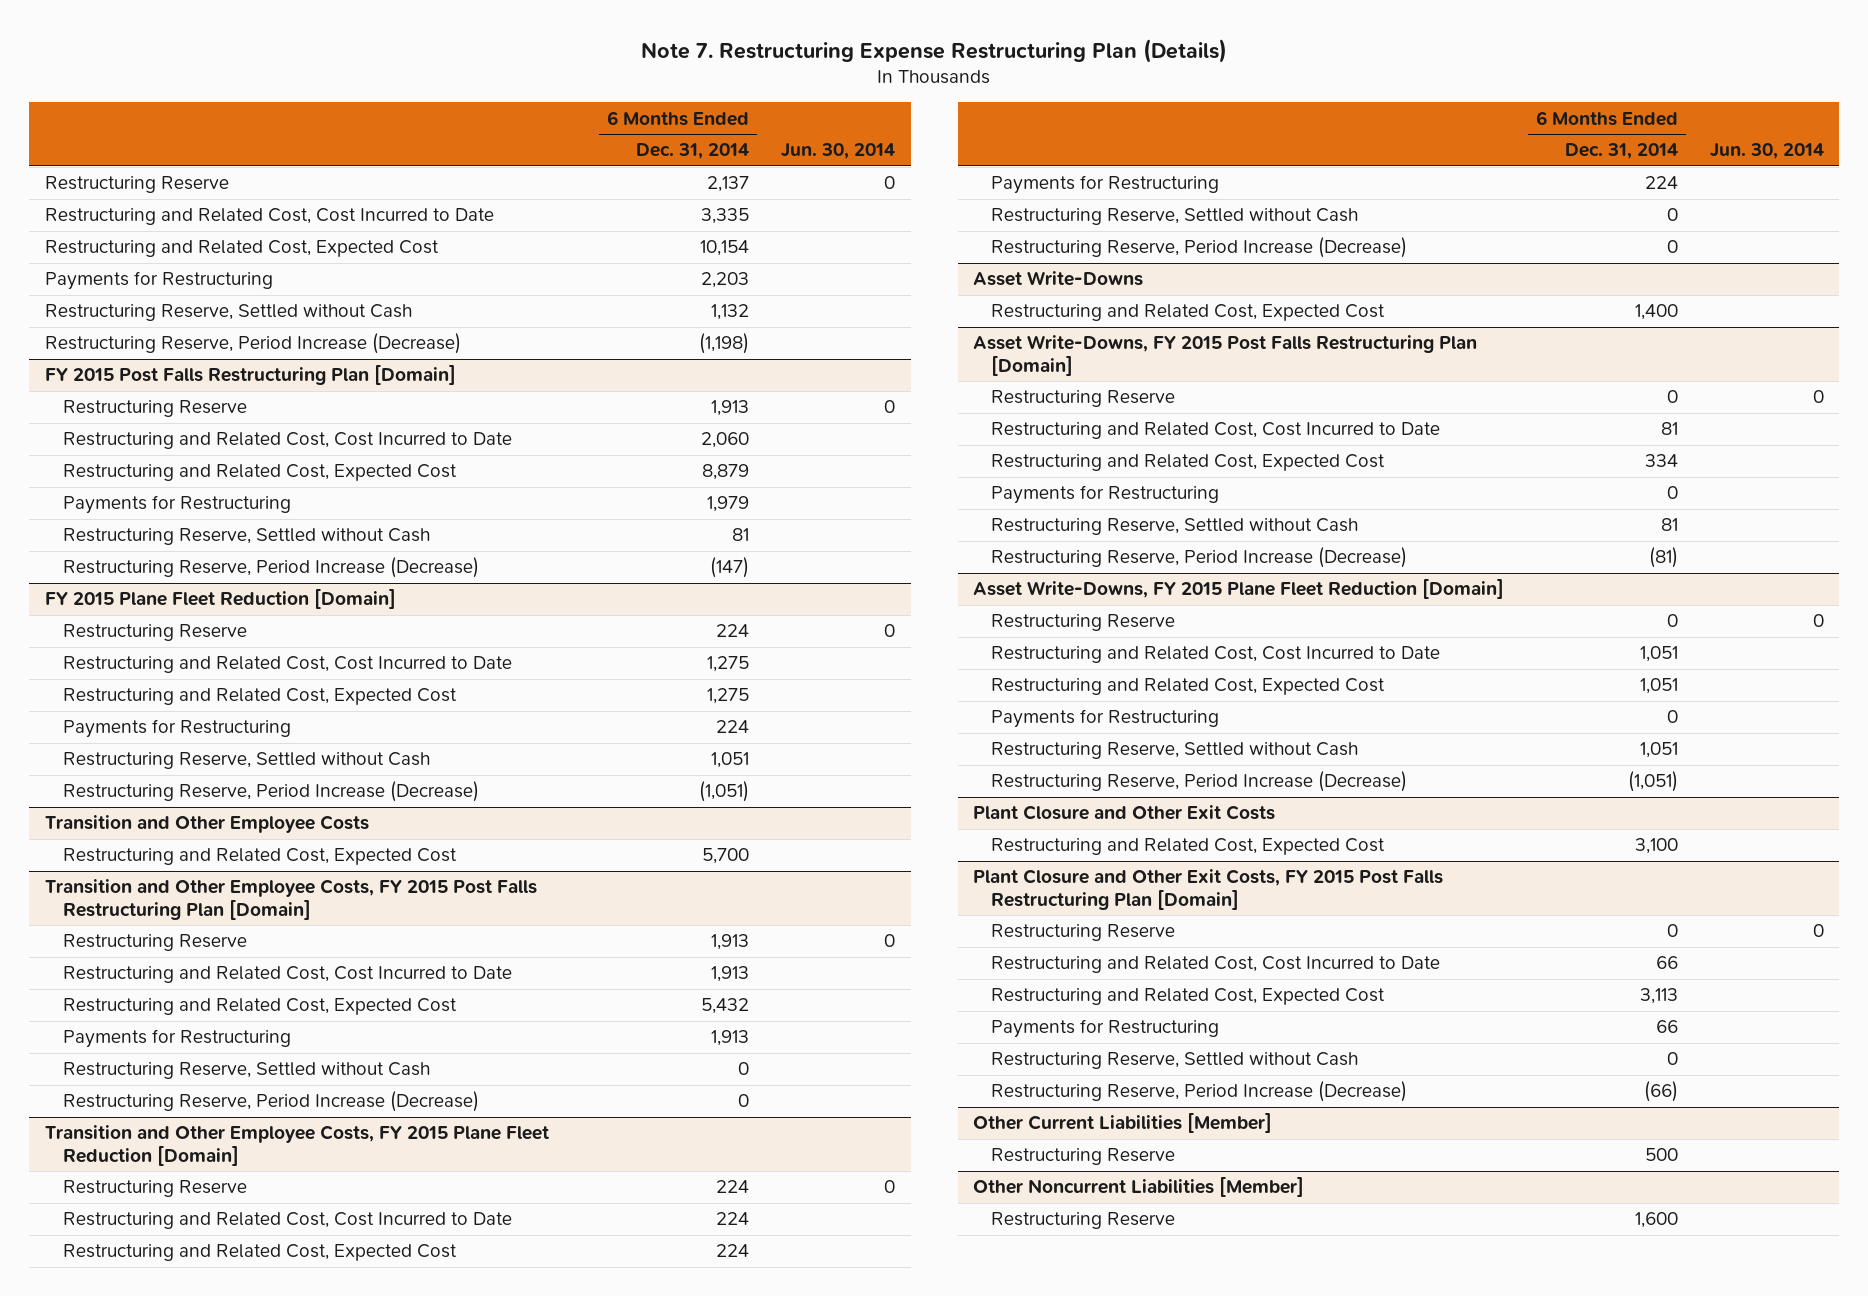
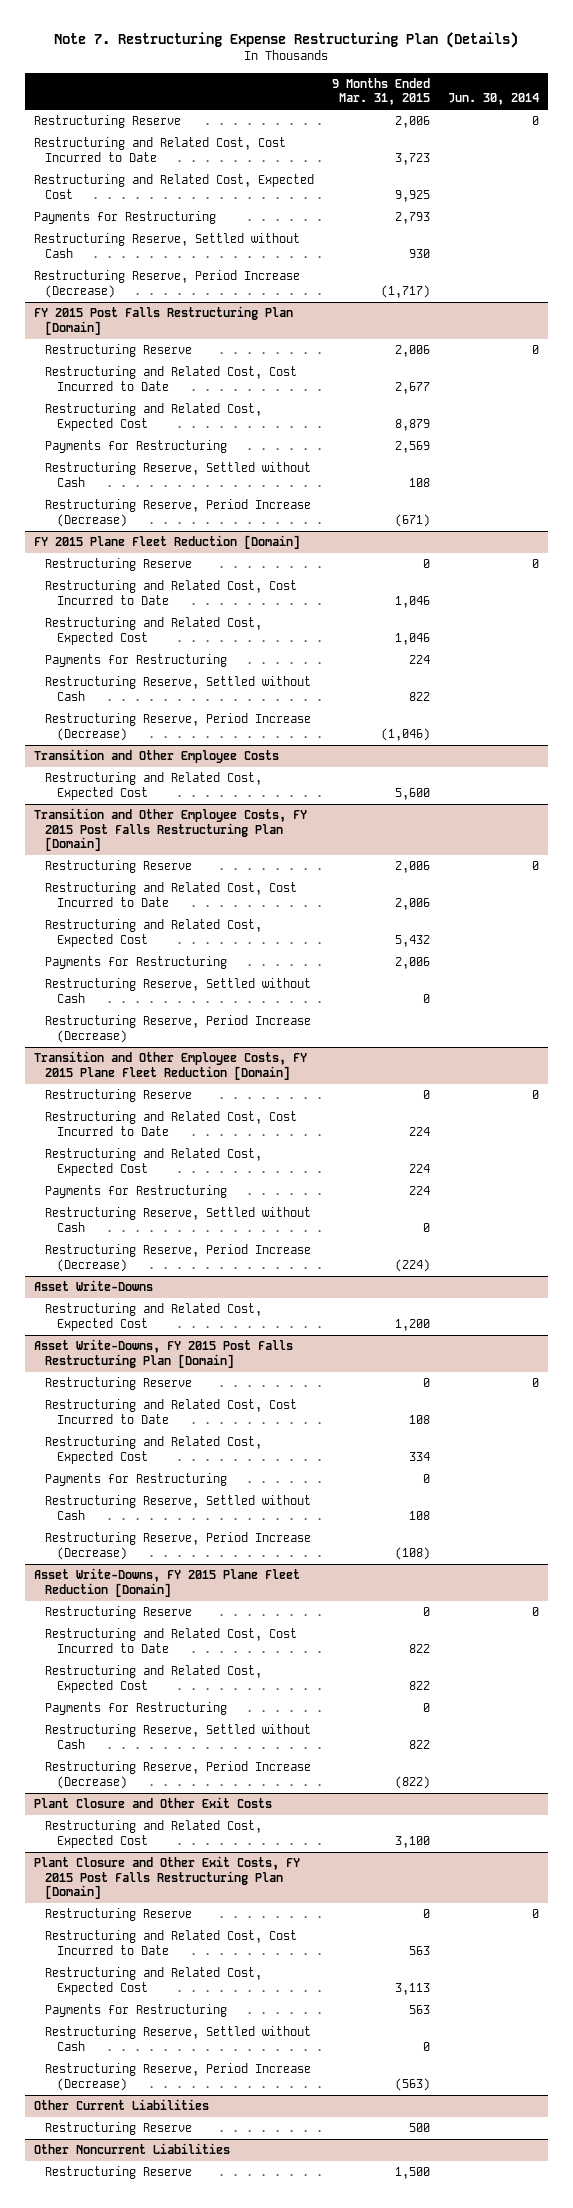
- | 6 Months Ended Dec. 31, 2014 | Jun. 30, 2014
+ | 9 Months Ended Mar. 31, 2015 | Jun. 30, 2014
- Other Current Liabilities [Member]
+ Other Current Liabilities
- Other Noncurrent Liabilities [Member]
+ Other Noncurrent Liabilities

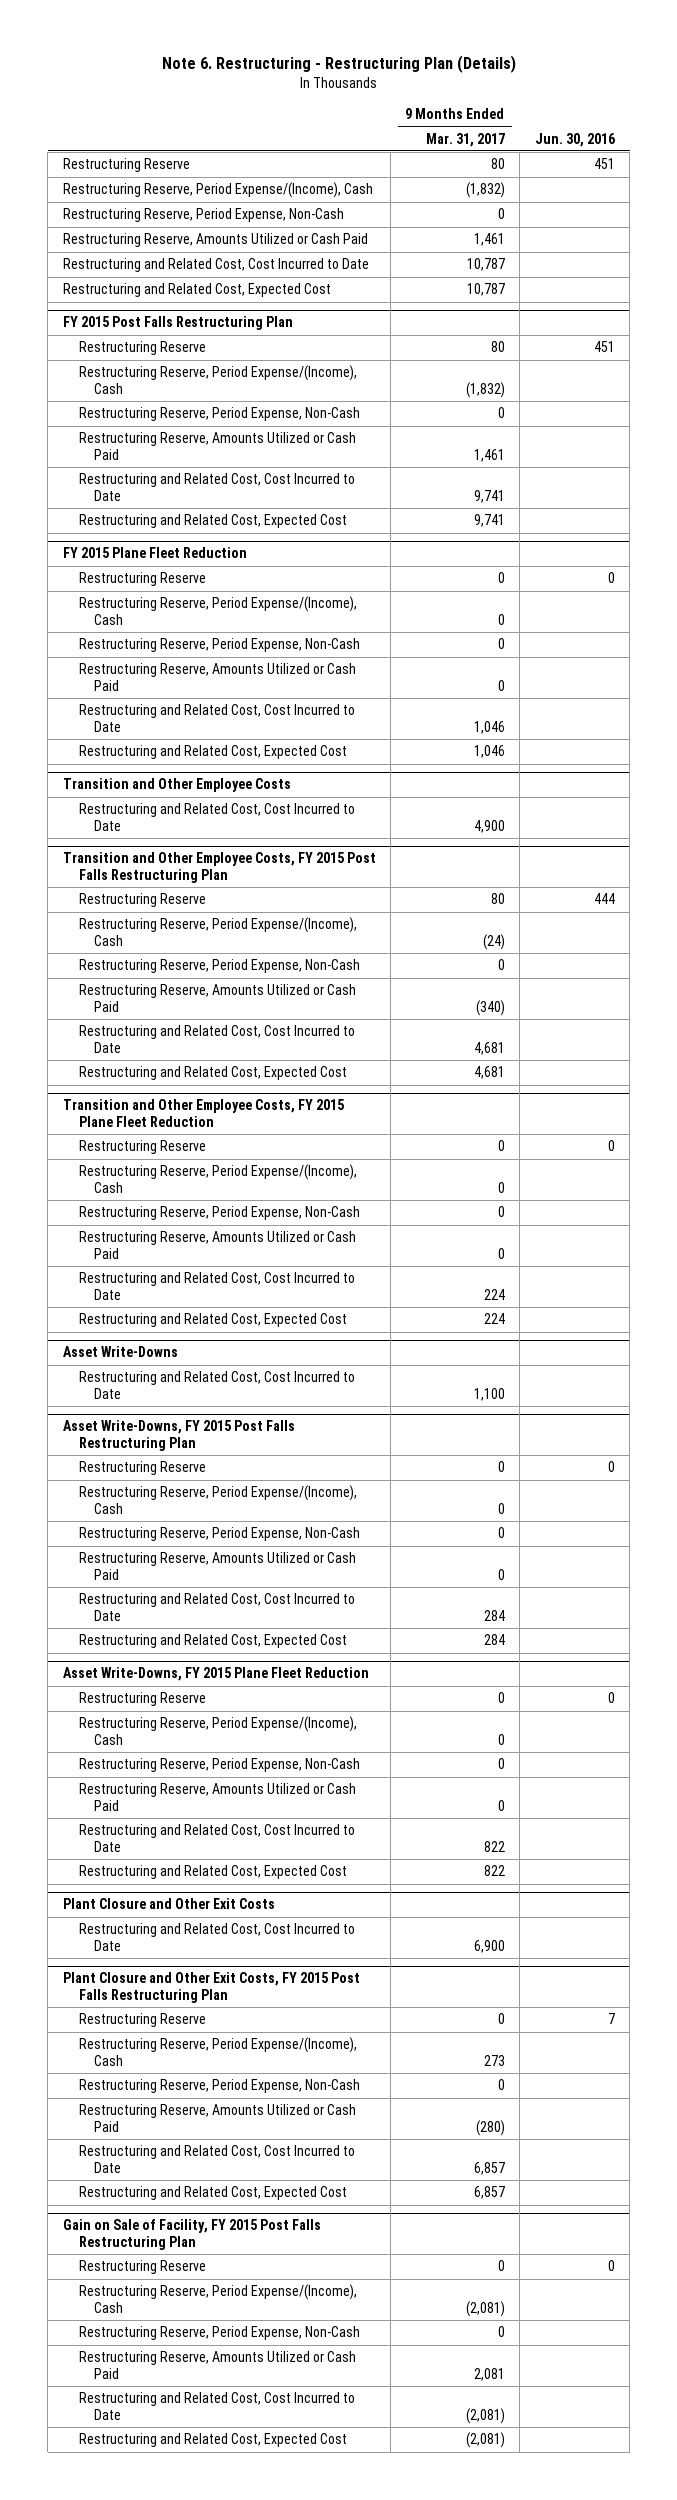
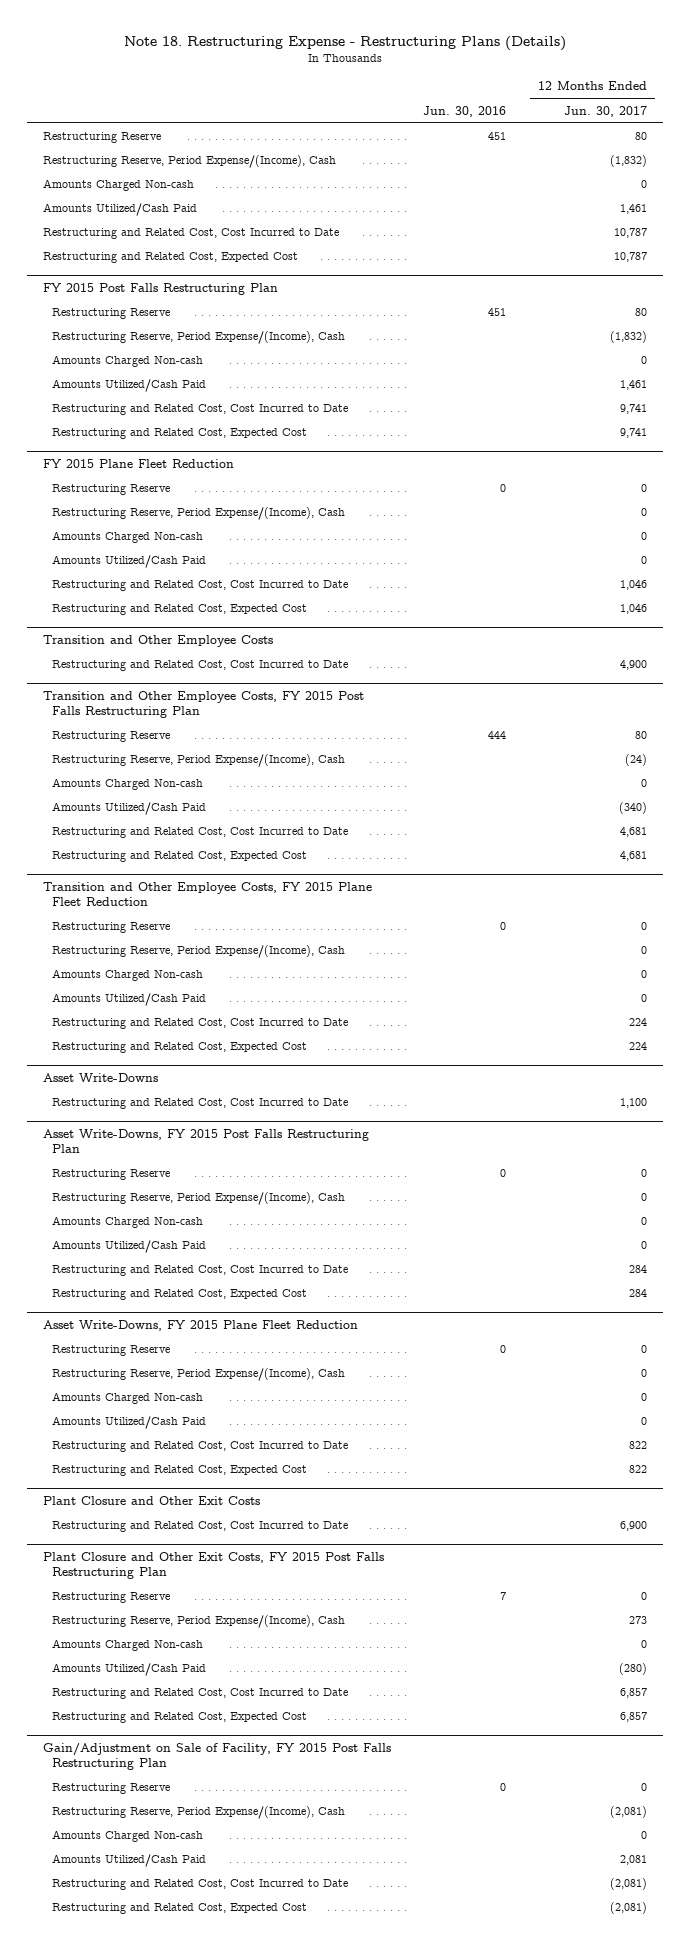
- Note 6. Restructuring - Restructuring Plan (Details)
+ Note 18. Restructuring Expense - Restructuring Plans (Details)
- | 9 Months Ended Mar. 31, 2017 | Jun. 30, 2016
+ | Jun. 30, 2016 | 12 Months Ended Jun. 30, 2017
- Restructuring Reserve, Period Expense, Non-Cash | 0 |
- Restructuring Reserve, Amounts Utilized or Cash Paid | 1,461 |
+ Amounts Charged Non-cash | | 0
+ Amounts Utilized/Cash Paid | | 1,461
@ FY 2015 Post Falls Restructuring Plan
- Restructuring Reserve, Period Expense, Non-Cash | 0 |
- Restructuring Reserve, Amounts Utilized or Cash Paid | 1,461 |
+ Amounts Charged Non-cash | | 0
+ Amounts Utilized/Cash Paid | | 1,461
@ FY 2015 Plane Fleet Reduction
- Restructuring Reserve, Period Expense, Non-Cash | 0 |
- Restructuring Reserve, Amounts Utilized or Cash Paid | 0 |
+ Amounts Charged Non-cash | | 0
+ Amounts Utilized/Cash Paid | | 0
@ Transition and Other Employee Costs, FY 2015 Post Falls Restructuring Plan
- Restructuring Reserve, Period Expense, Non-Cash | 0 |
- Restructuring Reserve, Amounts Utilized or Cash Paid | (340) |
+ Amounts Charged Non-cash | | 0
+ Amounts Utilized/Cash Paid | | (340)
@ Transition and Other Employee Costs, FY 2015 Plane Fleet Reduction
- Restructuring Reserve, Period Expense, Non-Cash | 0 |
- Restructuring Reserve, Amounts Utilized or Cash Paid | 0 |
+ Amounts Charged Non-cash | | 0
+ Amounts Utilized/Cash Paid | | 0
@ Asset Write-Downs, FY 2015 Post Falls Restructuring Plan
- Restructuring Reserve, Period Expense, Non-Cash | 0 |
- Restructuring Reserve, Amounts Utilized or Cash Paid | 0 |
+ Amounts Charged Non-cash | | 0
+ Amounts Utilized/Cash Paid | | 0
@ Asset Write-Downs, FY 2015 Plane Fleet Reduction
- Restructuring Reserve, Period Expense, Non-Cash | 0 |
- Restructuring Reserve, Amounts Utilized or Cash Paid | 0 |
+ Amounts Charged Non-cash | | 0
+ Amounts Utilized/Cash Paid | | 0
@ Plant Closure and Other Exit Costs, FY 2015 Post Falls Restructuring Plan
- Restructuring Reserve, Period Expense, Non-Cash | 0 |
- Restructuring Reserve, Amounts Utilized or Cash Paid | (280) |
+ Amounts Charged Non-cash | | 0
+ Amounts Utilized/Cash Paid | | (280)
- Gain on Sale of Facility, FY 2015 Post Falls Restructuring Plan
+ Gain/Adjustment on Sale of Facility, FY 2015 Post Falls Restructuring Plan
- Restructuring Reserve, Period Expense, Non-Cash | 0 |
- Restructuring Reserve, Amounts Utilized or Cash Paid | 2,081 |
+ Amounts Charged Non-cash | | 0
+ Amounts Utilized/Cash Paid | | 2,081

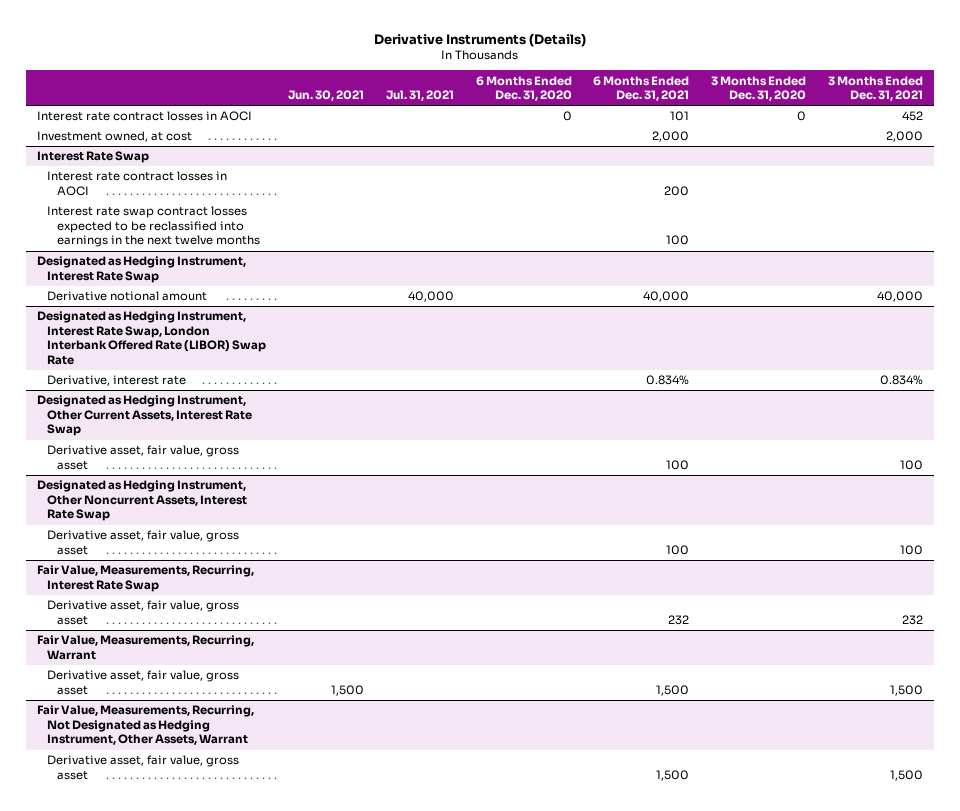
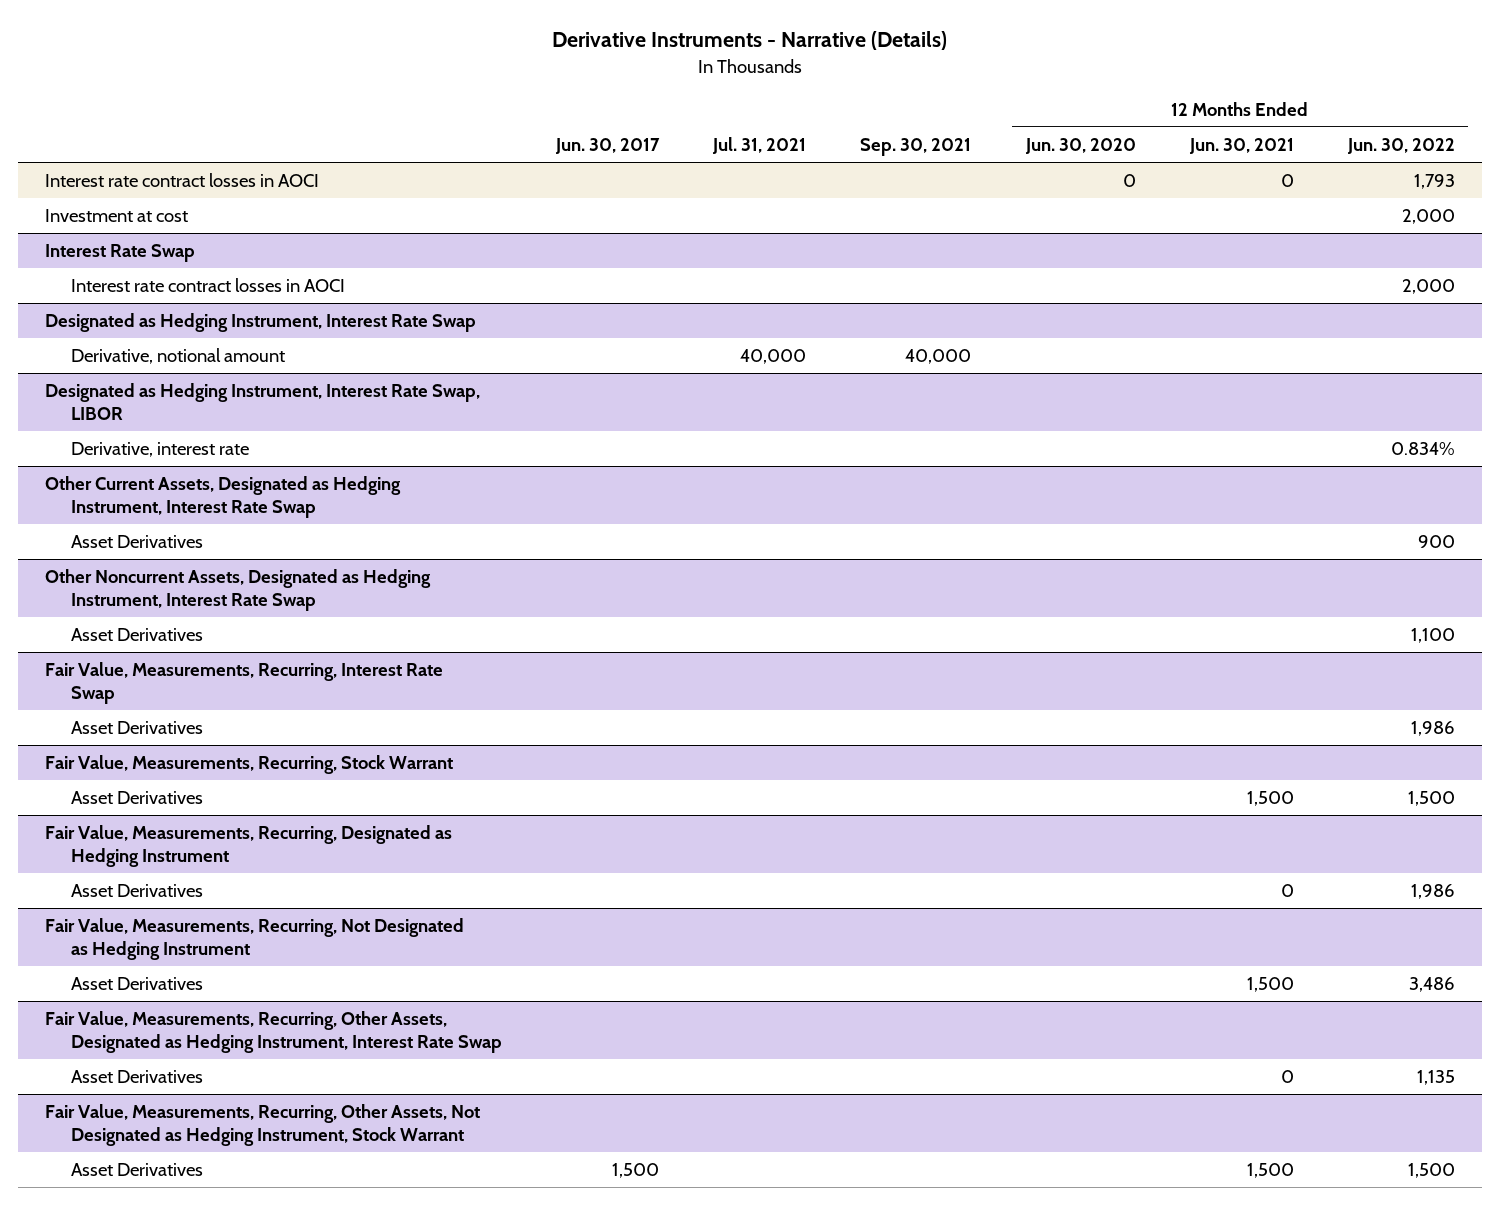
- Derivative Instruments (Details)
+ Derivative Instruments - Narrative (Details)
- | Jun. 30, 2021 | Jul. 31, 2021 | 6 Months Ended Dec. 31, 2020 | 6 Months Ended Dec. 31, 2021 | 3 Months Ended Dec. 31, 2020 | 3 Months Ended Dec. 31, 2021
+ | Jun. 30, 2017 | Jul. 31, 2021 | Sep. 30, 2021 | 12 Months Ended Jun. 30, 2020 | 12 Months Ended Jun. 30, 2021 | 12 Months Ended Jun. 30, 2022
- Investment owned, at cost | | | | 2,000 | | 2,000
+ Investment at cost | | | | | | 2,000
@ Interest Rate Swap
- Interest rate swap contract losses expected to be reclassified into earnings in the next twelve months | | | | 100 | |
@ Designated as Hedging Instrument, Interest Rate Swap
- Derivative notional amount | | 40,000 | | 40,000 | | 40,000
- Designated as Hedging Instrument, Interest Rate Swap, London Interbank Offered Rate (LIBOR) Swap Rate
@ Designated as Hedging Instrument, Interest Rate Swap
+ Derivative, notional amount | | 40,000 | 40,000 | | |
+ Designated as Hedging Instrument, Interest Rate Swap, LIBOR
- Designated as Hedging Instrument, Other Current Assets, Interest Rate Swap
- Derivative asset, fair value, gross asset | | | | 100 | | 100
- Designated as Hedging Instrument, Other Noncurrent Assets, Interest Rate Swap
- Derivative asset, fair value, gross asset | | | | 100 | | 100
+ Other Current Assets, Designated as Hedging Instrument, Interest Rate Swap
+ Asset Derivatives | | | | | | 900
+ Other Noncurrent Assets, Designated as Hedging Instrument, Interest Rate Swap
+ Asset Derivatives | | | | | | 1,100
@ Fair Value, Measurements, Recurring, Interest Rate Swap
- Derivative asset, fair value, gross asset | | | | 232 | | 232
- Fair Value, Measurements, Recurring, Warrant
- Derivative asset, fair value, gross asset | 1,500 | | | 1,500 | | 1,500
- Fair Value, Measurements, Recurring, Not Designated as Hedging Instrument, Other Assets, Warrant
- Derivative asset, fair value, gross asset | | | | 1,500 | | 1,500
@ Fair Value, Measurements, Recurring, Interest Rate Swap
+ Asset Derivatives | | | | | | 1,986
+ Fair Value, Measurements, Recurring, Stock Warrant
+ Asset Derivatives | | | | | 1,500 | 1,500
+ Fair Value, Measurements, Recurring, Designated as Hedging Instrument
+ Asset Derivatives | | | | | 0 | 1,986
+ Fair Value, Measurements, Recurring, Not Designated as Hedging Instrument
+ Asset Derivatives | | | | | 1,500 | 3,486
+ Fair Value, Measurements, Recurring, Other Assets, Designated as Hedging Instrument, Interest Rate Swap
+ Asset Derivatives | | | | | 0 | 1,135
+ Fair Value, Measurements, Recurring, Other Assets, Not Designated as Hedging Instrument, Stock Warrant
+ Asset Derivatives | 1,500 | | | | 1,500 | 1,500

